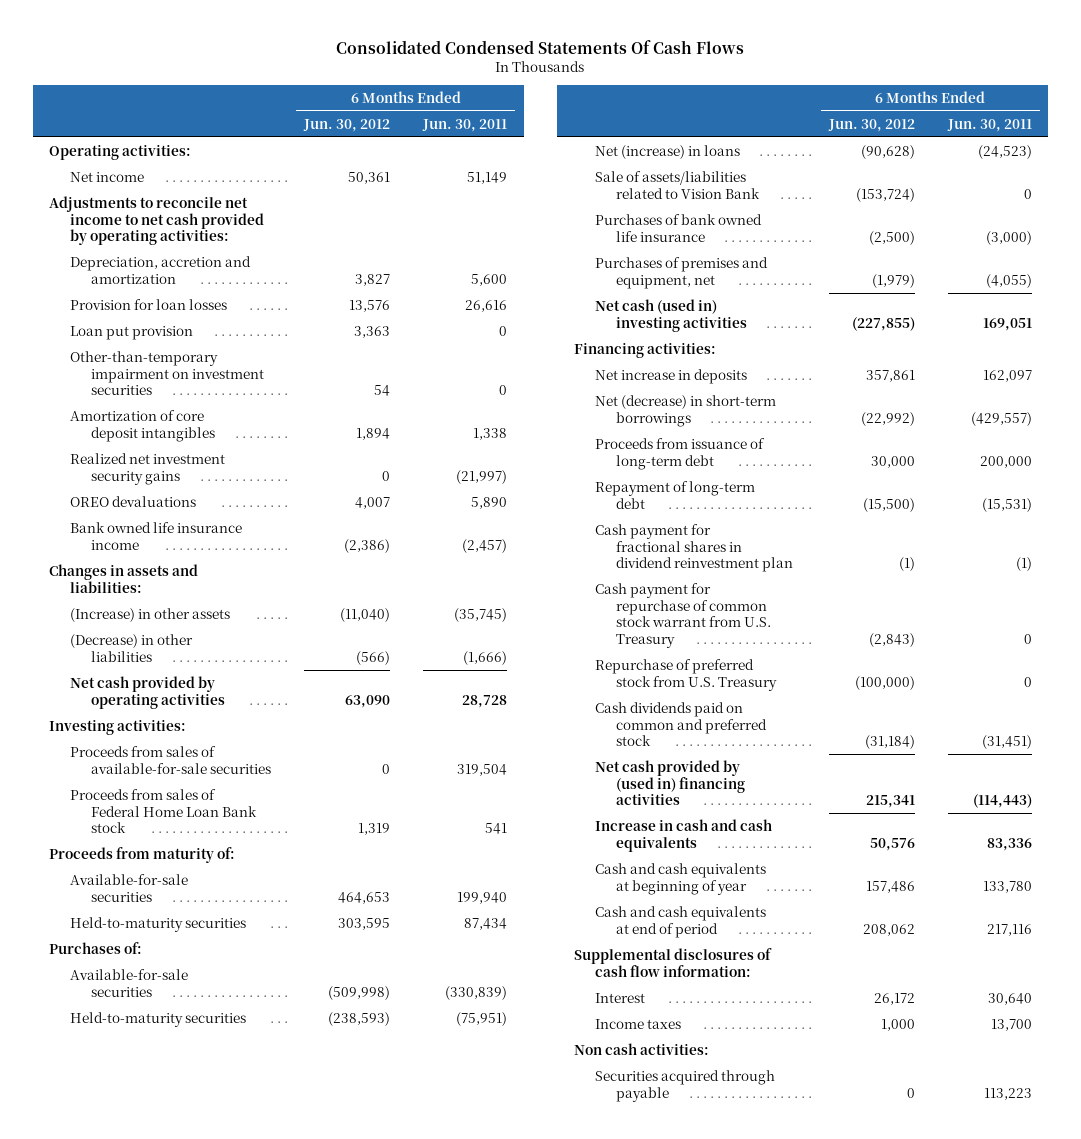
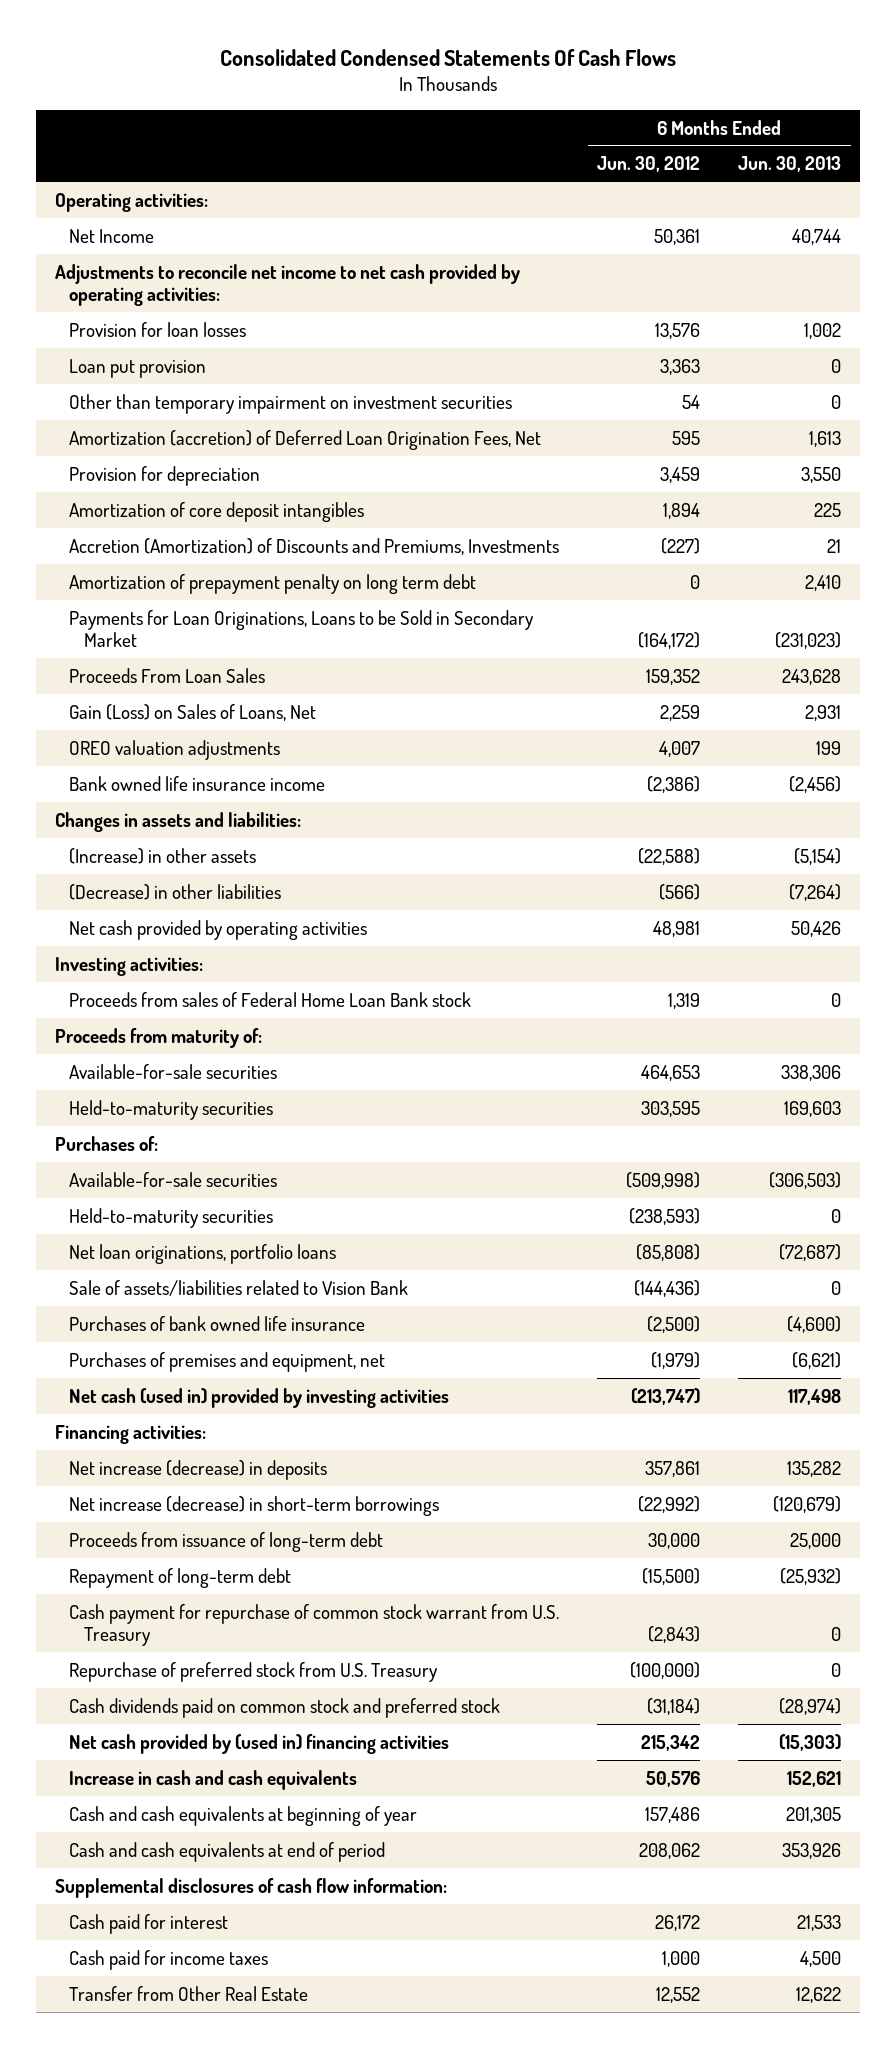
- | 6 Months Ended Jun. 30, 2012 | 6 Months Ended Jun. 30, 2011
+ | 6 Months Ended Jun. 30, 2012 | 6 Months Ended Jun. 30, 2013
- Net income | 50,361 | 51,149
+ Net Income | 50,361 | 40,744
- Depreciation, accretion and amortization | 3,827 | 5,600
- Other-than-temporary impairment on investment securities | 54 | 0
+ Other than temporary impairment on investment securities | 54 | 0
+ Amortization (accretion) of Deferred Loan Origination Fees, Net | 595 | 1,613
+ Provision for depreciation | 3,459 | 3,550
- Realized net investment security gains | 0 | (21,997)
- OREO devaluations | 4,007 | 5,890
+ Accretion (Amortization) of Discounts and Premiums, Investments | (227) | 21
+ Amortization of prepayment penalty on long term debt | 0 | 2,410
+ Payments for Loan Originations, Loans to be Sold in Secondary Market | (164,172) | (231,023)
+ Proceeds From Loan Sales | 159,352 | 243,628
+ Gain (Loss) on Sales of Loans, Net | 2,259 | 2,931
+ OREO valuation adjustments | 4,007 | 199
- (Increase) in other assets | (11,040) | (35,745)
+ (Increase) in other assets | (22,588) | (5,154)
- Net cash provided by operating activities | 63,090 | 28,728
+ Net cash provided by operating activities | 48,981 | 50,426
- Proceeds from sales of available-for-sale securities | 0 | 319,504
- Net (increase) in loans | (90,628) | (24,523)
- Sale of assets/liabilities related to Vision Bank | (153,724) | 0
+ Net loan originations, portfolio loans | (85,808) | (72,687)
+ Sale of assets/liabilities related to Vision Bank | (144,436) | 0
- Net cash (used in) investing activities | (227,855) | 169,051
+ Net cash (used in) provided by investing activities | (213,747) | 117,498
- Net increase in deposits | 357,861 | 162,097
- Net (decrease) in short-term borrowings | (22,992) | (429,557)
+ Net increase (decrease) in deposits | 357,861 | 135,282
+ Net increase (decrease) in short-term borrowings | (22,992) | (120,679)
- Cash payment for fractional shares in dividend reinvestment plan | (1) | (1)
- Cash dividends paid on common and preferred stock | (31,184) | (31,451)
- Net cash provided by (used in) financing activities | 215,341 | (114,443)
+ Cash dividends paid on common stock and preferred stock | (31,184) | (28,974)
+ Net cash provided by (used in) financing activities | 215,342 | (15,303)
- Interest | 26,172 | 30,640
- Income taxes | 1,000 | 13,700
- Non cash activities:
- Securities acquired through payable | 0 | 113,223
+ Cash paid for interest | 26,172 | 21,533
+ Cash paid for income taxes | 1,000 | 4,500
+ Transfer from Other Real Estate | 12,552 | 12,622

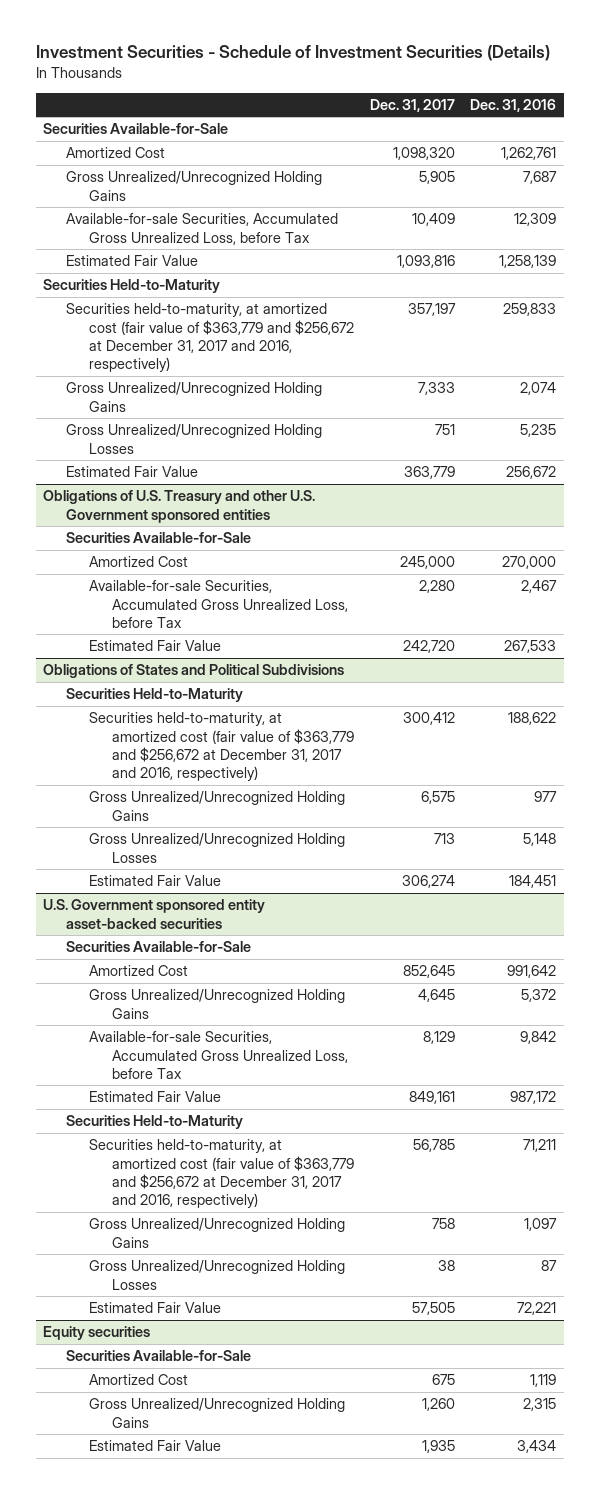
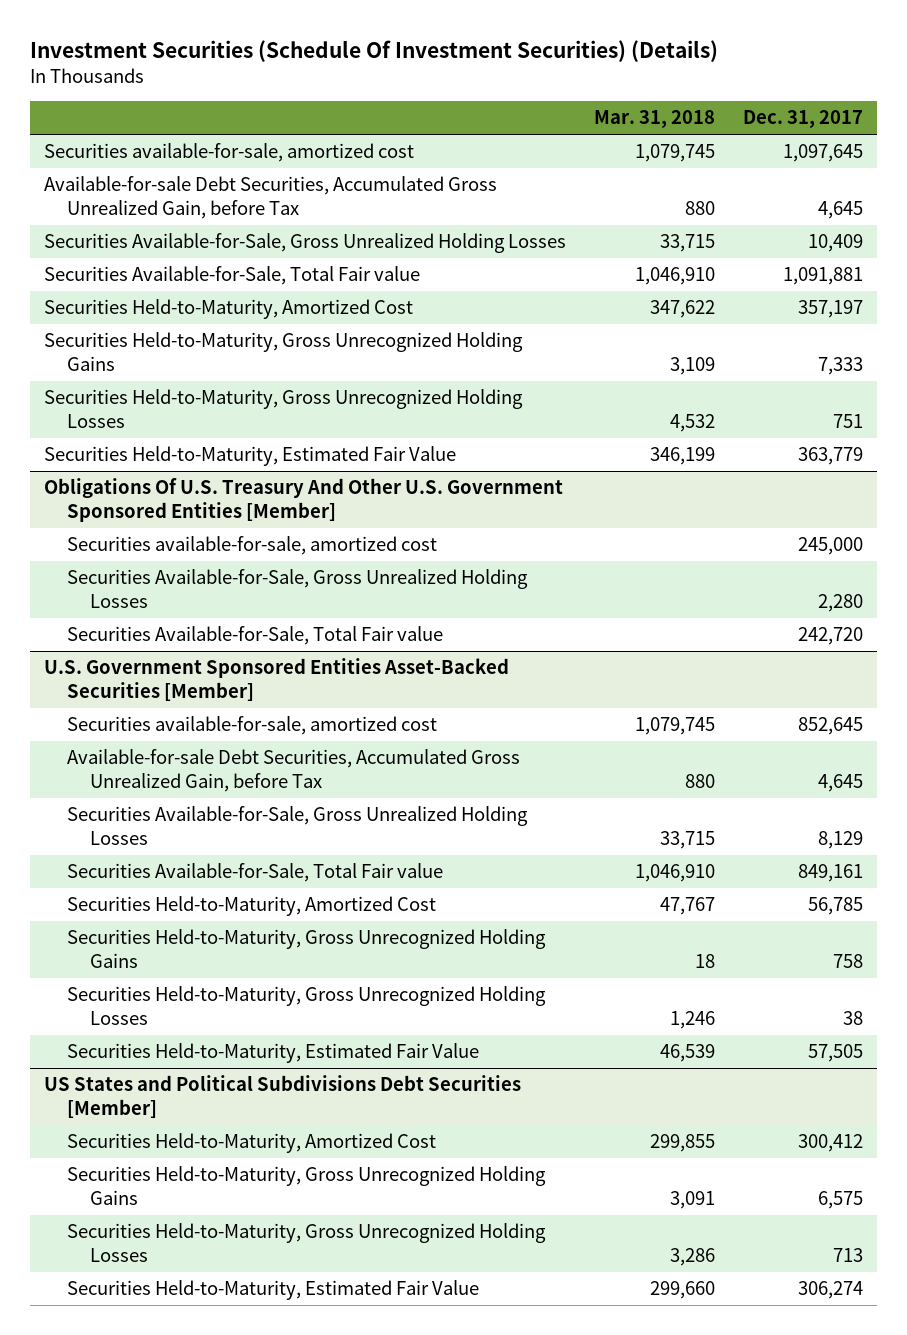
- Investment Securities - Schedule of Investment Securities (Details)
+ Investment Securities (Schedule Of Investment Securities) (Details)
- | Dec. 31, 2017 | Dec. 31, 2016
+ | Mar. 31, 2018 | Dec. 31, 2017
- Securities Available-for-Sale
- Amortized Cost | 1,098,320 | 1,262,761
- Gross Unrealized/Unrecognized Holding Gains | 5,905 | 7,687
- Available-for-sale Securities, Accumulated Gross Unrealized Loss, before Tax | 10,409 | 12,309
- Estimated Fair Value | 1,093,816 | 1,258,139
- Securities Held-to-Maturity
- Securities held-to-maturity, at amortized cost (fair value of $363,779 and $256,672 at December 31, 2017 and 2016, respectively) | 357,197 | 259,833
- Gross Unrealized/Unrecognized Holding Gains | 7,333 | 2,074
- Gross Unrealized/Unrecognized Holding Losses | 751 | 5,235
- Estimated Fair Value | 363,779 | 256,672
- Obligations of U.S. Treasury and other U.S. Government sponsored entities
- Securities Available-for-Sale
- Amortized Cost | 245,000 | 270,000
- Available-for-sale Securities, Accumulated Gross Unrealized Loss, before Tax | 2,280 | 2,467
- Estimated Fair Value | 242,720 | 267,533
- Obligations of States and Political Subdivisions
- Securities Held-to-Maturity
- Securities held-to-maturity, at amortized cost (fair value of $363,779 and $256,672 at December 31, 2017 and 2016, respectively) | 300,412 | 188,622
- Gross Unrealized/Unrecognized Holding Gains | 6,575 | 977
- Gross Unrealized/Unrecognized Holding Losses | 713 | 5,148
- Estimated Fair Value | 306,274 | 184,451
- U.S. Government sponsored entity asset-backed securities
- Securities Available-for-Sale
- Amortized Cost | 852,645 | 991,642
- Gross Unrealized/Unrecognized Holding Gains | 4,645 | 5,372
- Available-for-sale Securities, Accumulated Gross Unrealized Loss, before Tax | 8,129 | 9,842
- Estimated Fair Value | 849,161 | 987,172
- Securities Held-to-Maturity
- Securities held-to-maturity, at amortized cost (fair value of $363,779 and $256,672 at December 31, 2017 and 2016, respectively) | 56,785 | 71,211
- Gross Unrealized/Unrecognized Holding Gains | 758 | 1,097
- Gross Unrealized/Unrecognized Holding Losses | 38 | 87
- Estimated Fair Value | 57,505 | 72,221
- Equity securities
- Securities Available-for-Sale
- Amortized Cost | 675 | 1,119
- Gross Unrealized/Unrecognized Holding Gains | 1,260 | 2,315
- Estimated Fair Value | 1,935 | 3,434
+ Securities available-for-sale, amortized cost | 1,079,745 | 1,097,645
+ Available-for-sale Debt Securities, Accumulated Gross Unrealized Gain, before Tax | 880 | 4,645
+ Securities Available-for-Sale, Gross Unrealized Holding Losses | 33,715 | 10,409
+ Securities Available-for-Sale, Total Fair value | 1,046,910 | 1,091,881
+ Securities Held-to-Maturity, Amortized Cost | 347,622 | 357,197
+ Securities Held-to-Maturity, Gross Unrecognized Holding Gains | 3,109 | 7,333
+ Securities Held-to-Maturity, Gross Unrecognized Holding Losses | 4,532 | 751
+ Securities Held-to-Maturity, Estimated Fair Value | 346,199 | 363,779
+ Obligations Of U.S. Treasury And Other U.S. Government Sponsored Entities [Member]
+ Securities available-for-sale, amortized cost | | 245,000
+ Securities Available-for-Sale, Gross Unrealized Holding Losses | | 2,280
+ Securities Available-for-Sale, Total Fair value | | 242,720
+ U.S. Government Sponsored Entities Asset-Backed Securities [Member]
+ Securities available-for-sale, amortized cost | 1,079,745 | 852,645
+ Available-for-sale Debt Securities, Accumulated Gross Unrealized Gain, before Tax | 880 | 4,645
+ Securities Available-for-Sale, Gross Unrealized Holding Losses | 33,715 | 8,129
+ Securities Available-for-Sale, Total Fair value | 1,046,910 | 849,161
+ Securities Held-to-Maturity, Amortized Cost | 47,767 | 56,785
+ Securities Held-to-Maturity, Gross Unrecognized Holding Gains | 18 | 758
+ Securities Held-to-Maturity, Gross Unrecognized Holding Losses | 1,246 | 38
+ Securities Held-to-Maturity, Estimated Fair Value | 46,539 | 57,505
+ US States and Political Subdivisions Debt Securities [Member]
+ Securities Held-to-Maturity, Amortized Cost | 299,855 | 300,412
+ Securities Held-to-Maturity, Gross Unrecognized Holding Gains | 3,091 | 6,575
+ Securities Held-to-Maturity, Gross Unrecognized Holding Losses | 3,286 | 713
+ Securities Held-to-Maturity, Estimated Fair Value | 299,660 | 306,274

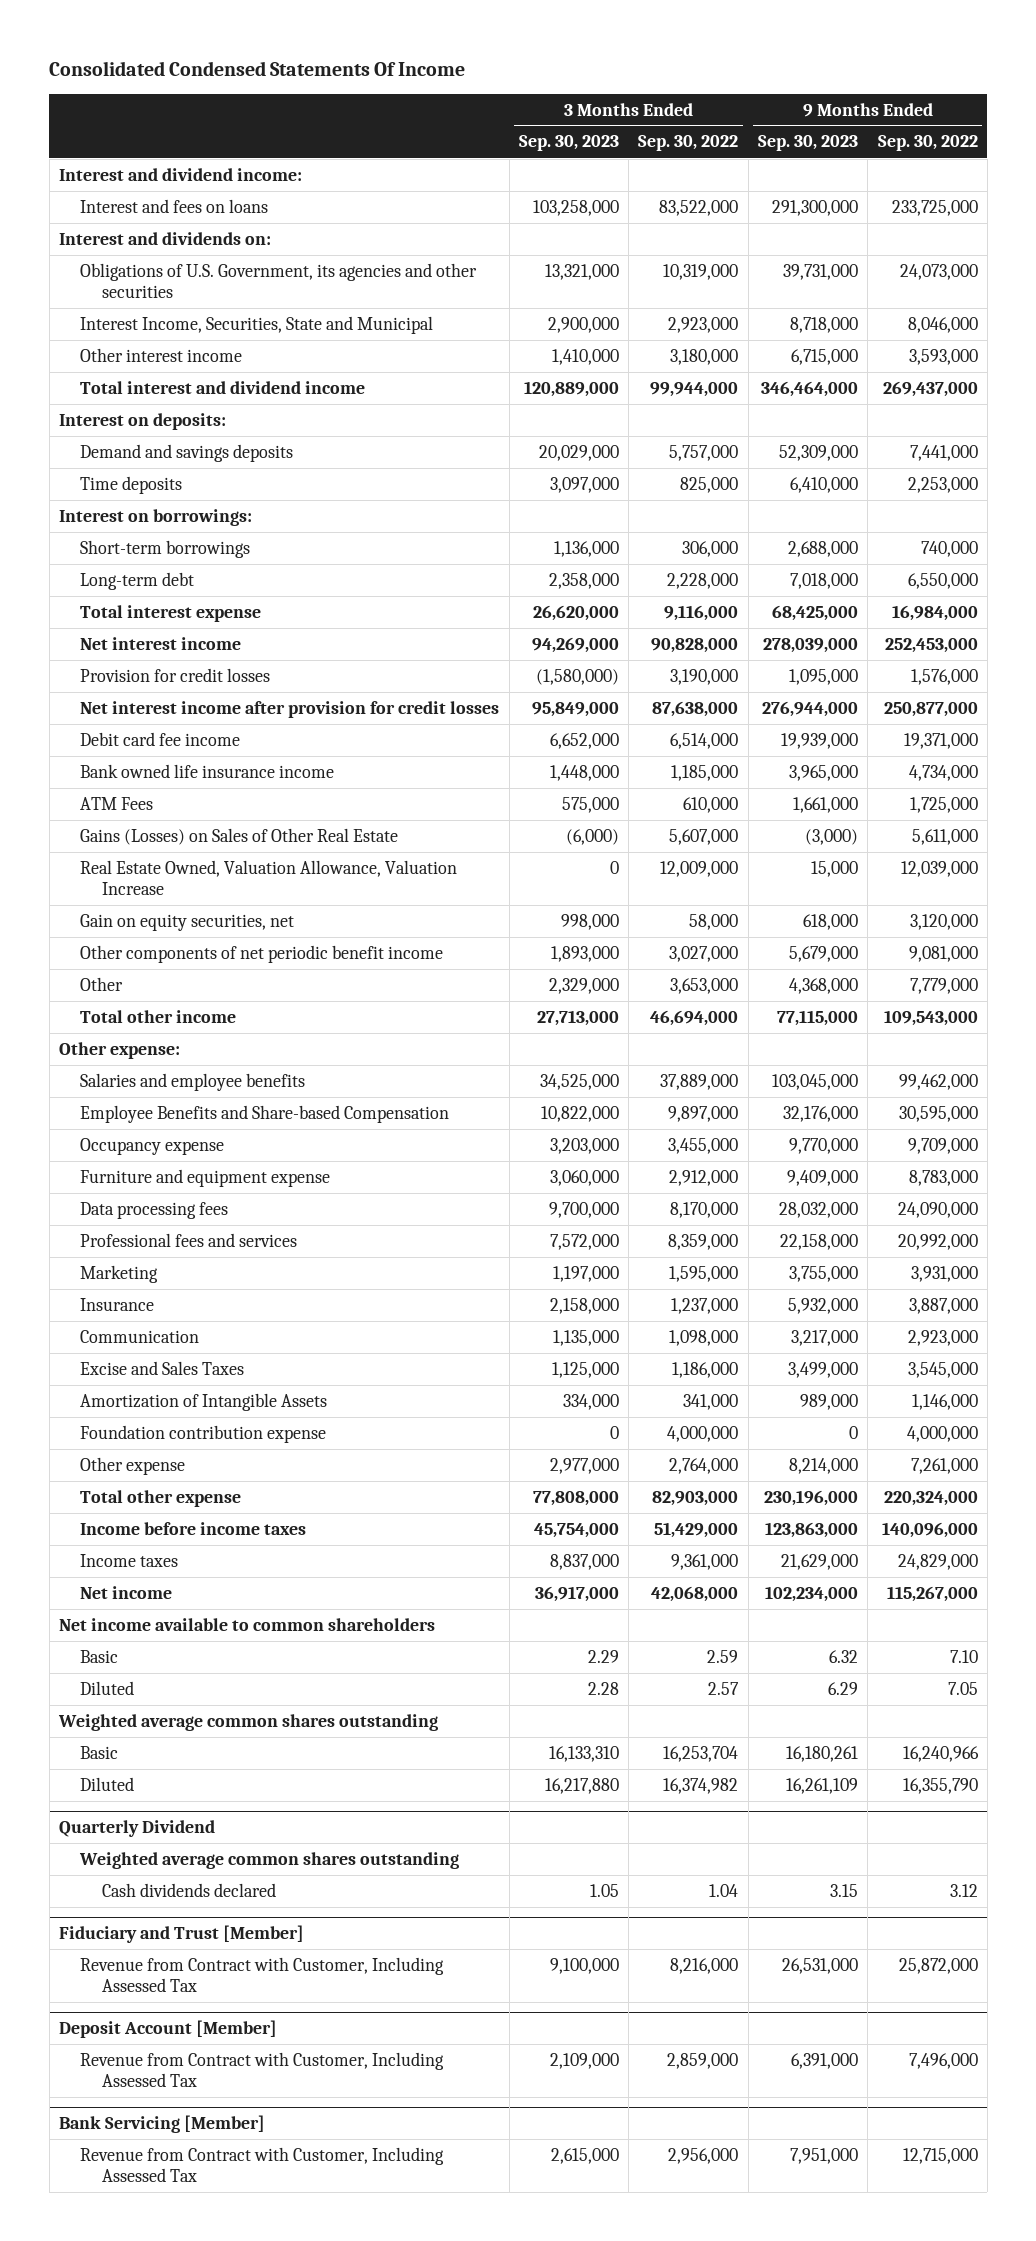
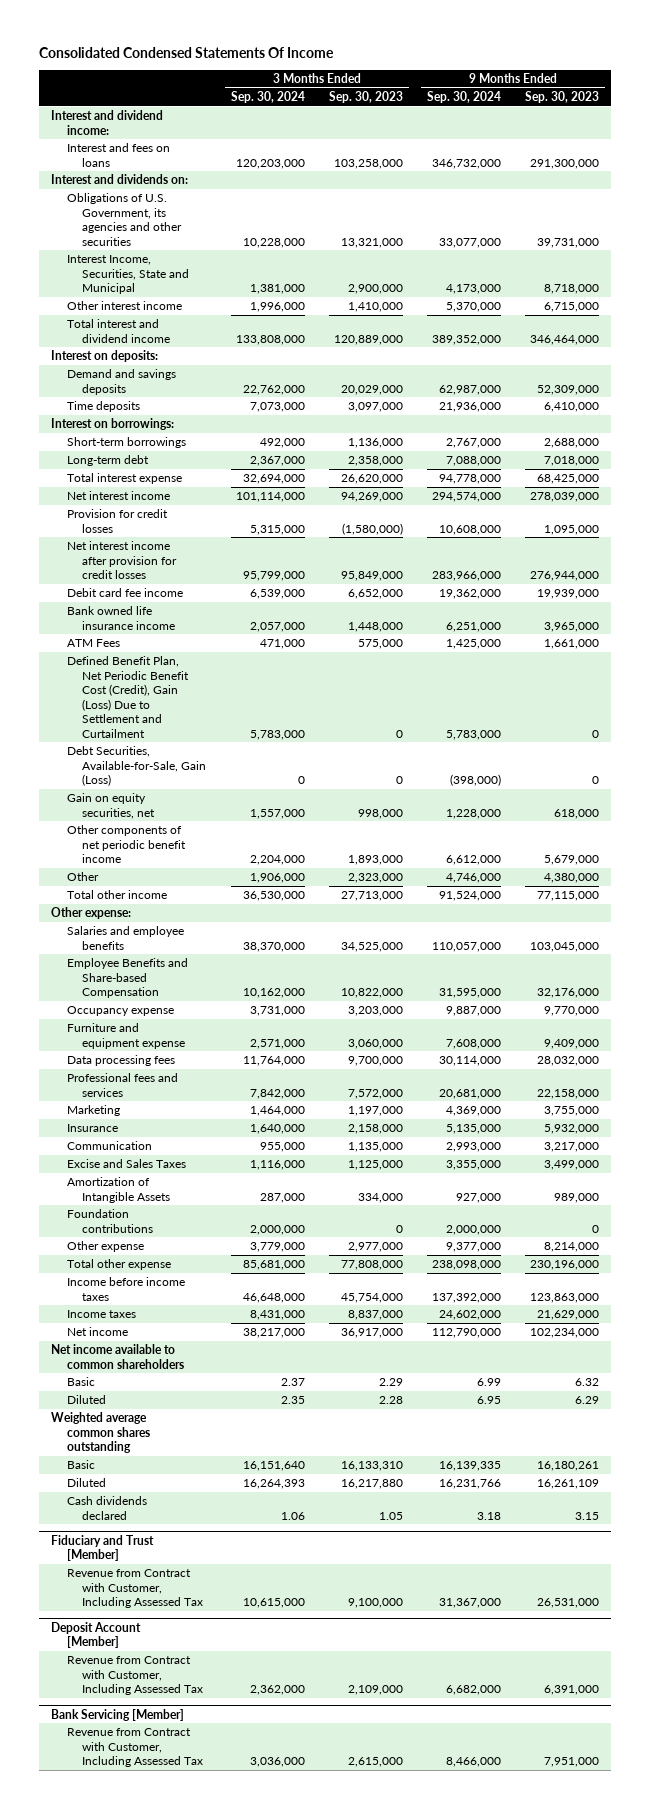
- | 3 Months Ended Sep. 30, 2023 | 3 Months Ended Sep. 30, 2022 | 9 Months Ended Sep. 30, 2023 | 9 Months Ended Sep. 30, 2022
+ | 3 Months Ended Sep. 30, 2024 | 3 Months Ended Sep. 30, 2023 | 9 Months Ended Sep. 30, 2024 | 9 Months Ended Sep. 30, 2023
- Gains (Losses) on Sales of Other Real Estate | (6,000) | 5,607,000 | (3,000) | 5,611,000
- Real Estate Owned, Valuation Allowance, Valuation Increase | 0 | 12,009,000 | 15,000 | 12,039,000
+ Defined Benefit Plan, Net Periodic Benefit Cost (Credit), Gain (Loss) Due to Settlement and Curtailment | 5,783,000 | 0 | 5,783,000 | 0
+ Debt Securities, Available-for-Sale, Gain (Loss) | 0 | 0 | (398,000) | 0
- Other | 2,329,000 | 3,653,000 | 4,368,000 | 7,779,000
+ Other | 1,906,000 | 2,323,000 | 4,746,000 | 4,380,000
- Foundation contribution expense | 0 | 4,000,000 | 0 | 4,000,000
+ Foundation contributions | 2,000,000 | 0 | 2,000,000 | 0
- Quarterly Dividend
- Weighted average common shares outstanding

